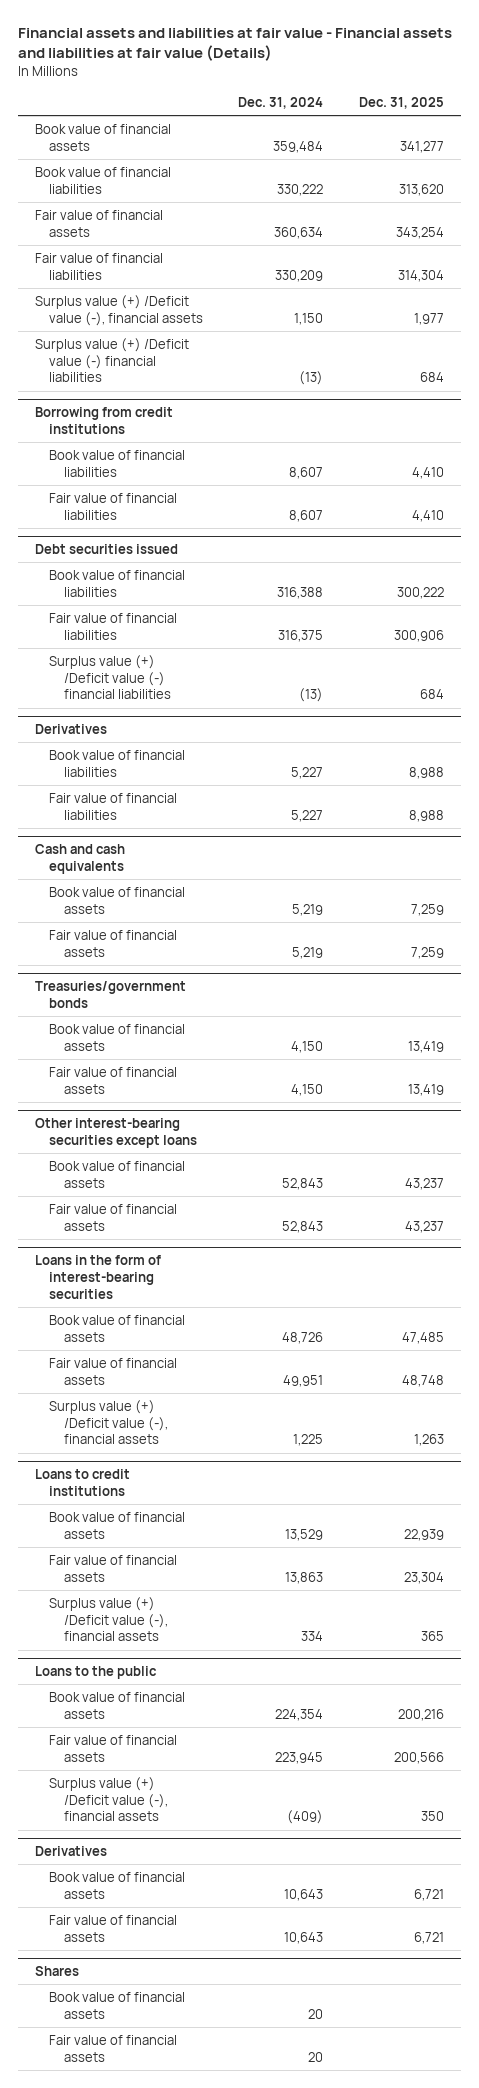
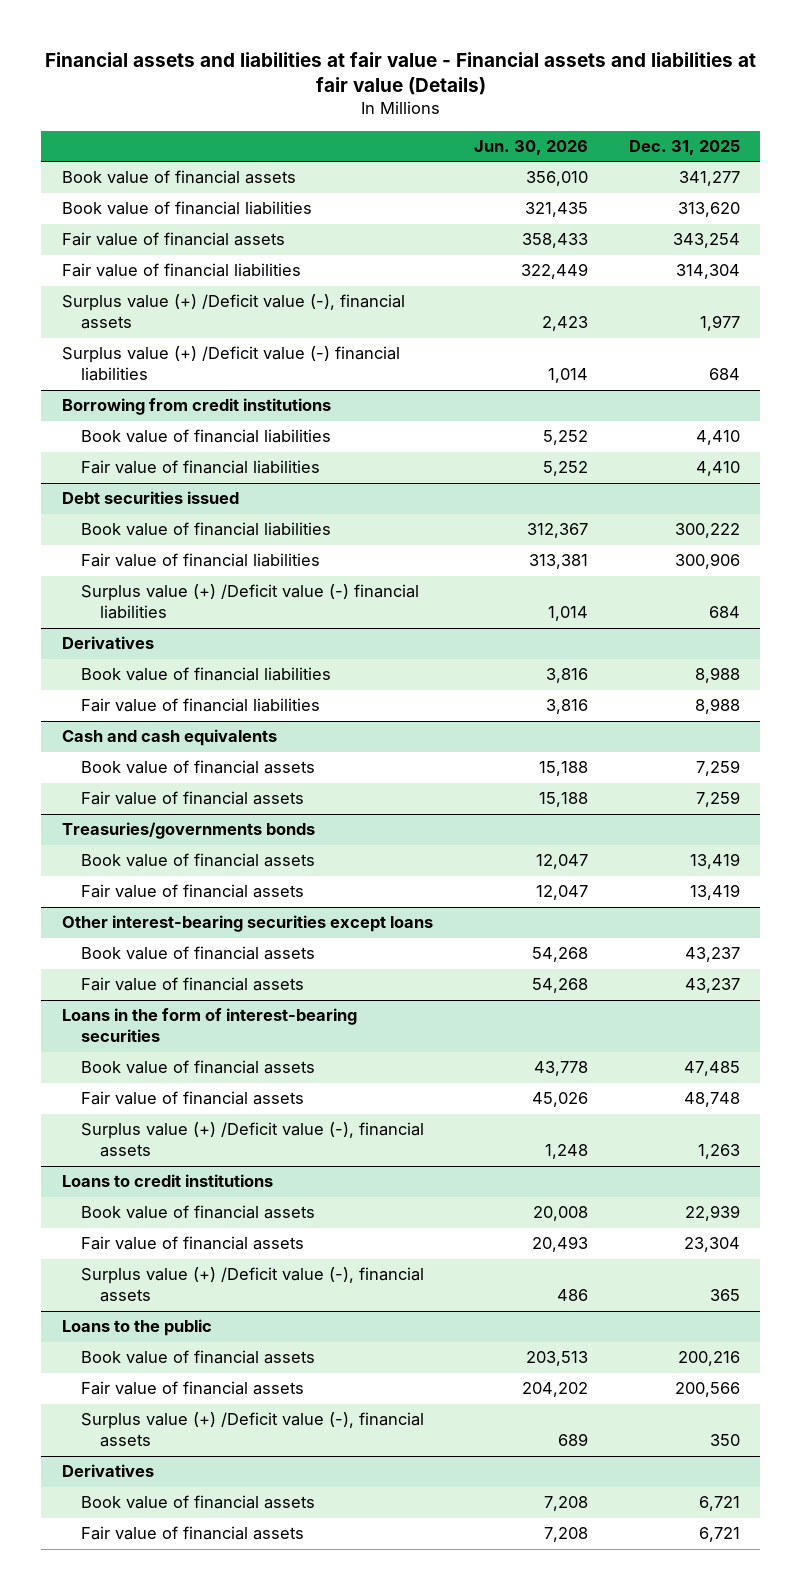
- | Dec. 31, 2024 | Dec. 31, 2025
+ | Jun. 30, 2026 | Dec. 31, 2025
- Treasuries/government bonds
+ Treasuries/governments bonds
- Shares
- Book value of financial assets | 20 |
- Fair value of financial assets | 20 |

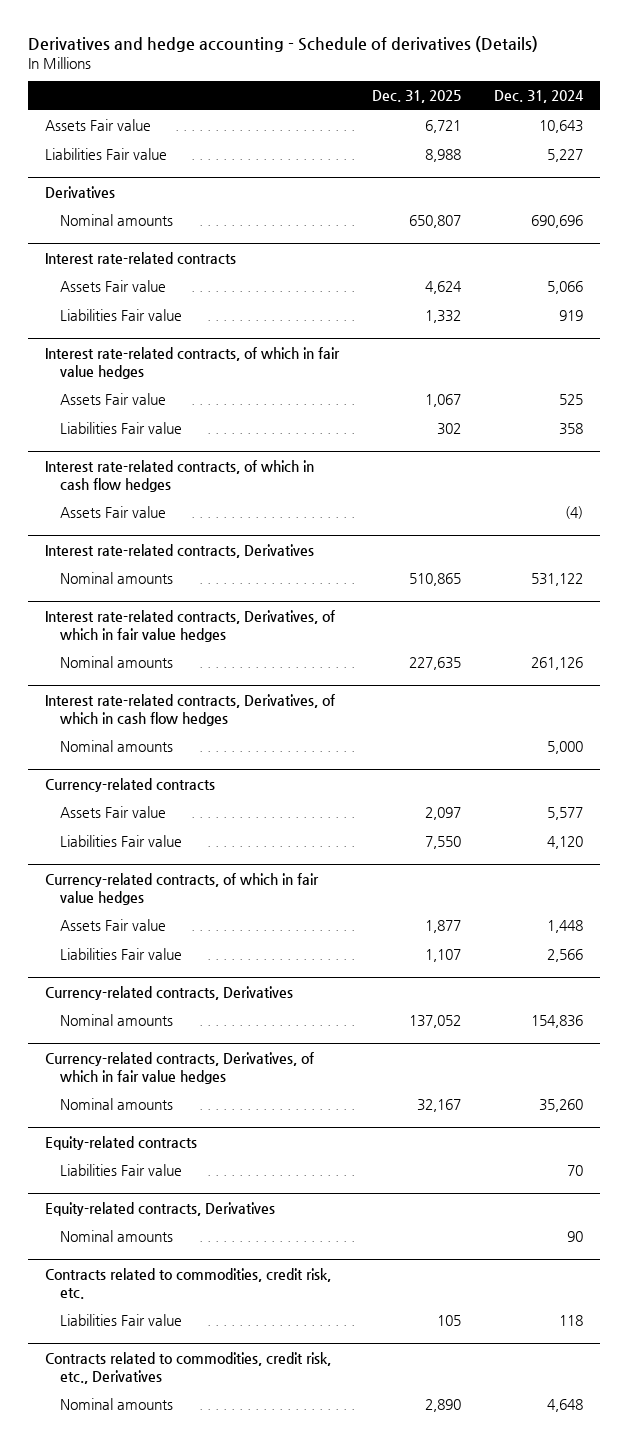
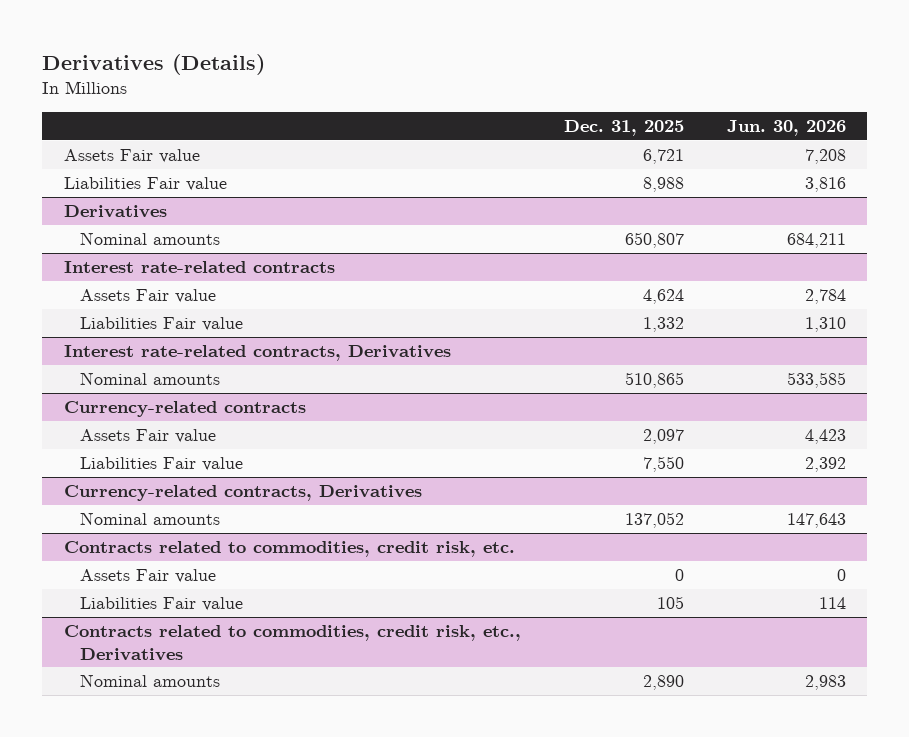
- Derivatives and hedge accounting - Schedule of derivatives (Details)
+ Derivatives (Details)
- | Dec. 31, 2025 | Dec. 31, 2024
+ | Dec. 31, 2025 | Jun. 30, 2026
- Interest rate-related contracts, of which in fair value hedges
- Assets Fair value | 1,067 | 525
- Liabilities Fair value | 302 | 358
- Interest rate-related contracts, of which in cash flow hedges
- Assets Fair value | | (4)
- Interest rate-related contracts, Derivatives, of which in fair value hedges
- Nominal amounts | 227,635 | 261,126
- Interest rate-related contracts, Derivatives, of which in cash flow hedges
- Nominal amounts | | 5,000
- Currency-related contracts, of which in fair value hedges
- Assets Fair value | 1,877 | 1,448
- Liabilities Fair value | 1,107 | 2,566
- Currency-related contracts, Derivatives, of which in fair value hedges
- Nominal amounts | 32,167 | 35,260
- Equity-related contracts
- Liabilities Fair value | | 70
- Equity-related contracts, Derivatives
- Nominal amounts | | 90
@ Contracts related to commodities, credit risk, etc.
+ Assets Fair value | 0 | 0

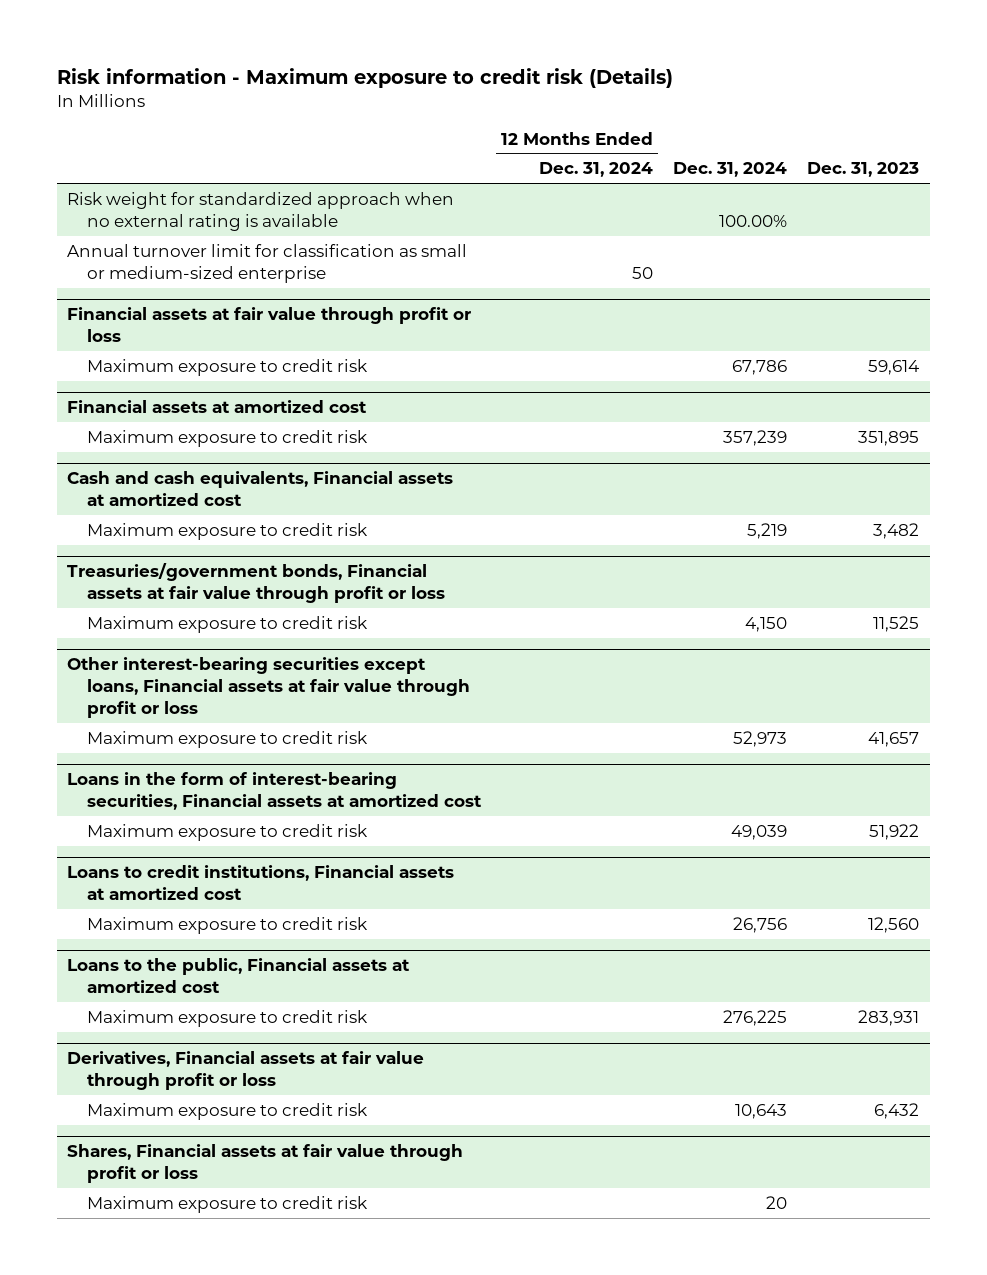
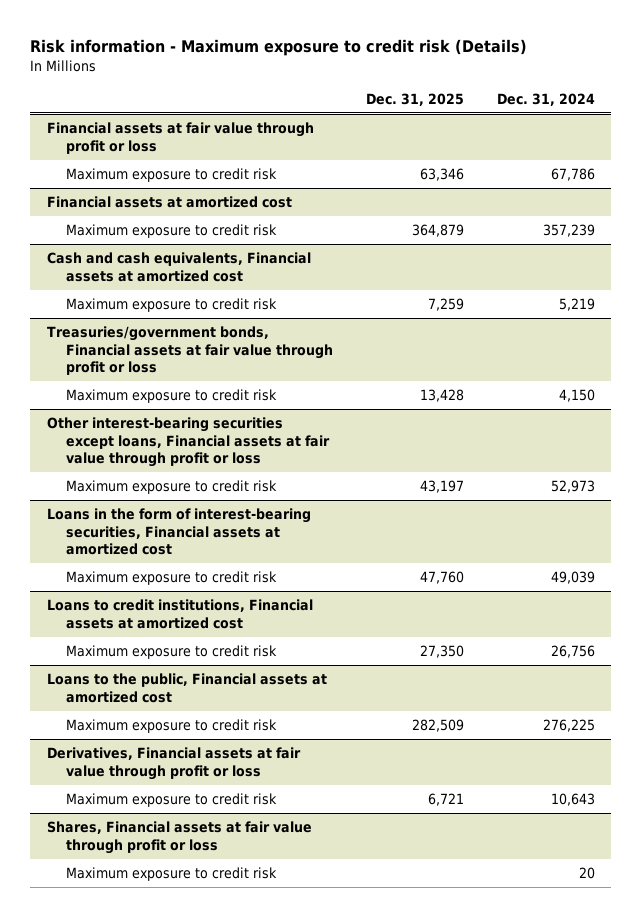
- | 12 Months Ended Dec. 31, 2024 | Dec. 31, 2024 | Dec. 31, 2023
+ | Dec. 31, 2025 | Dec. 31, 2024
- Risk weight for standardized approach when no external rating is available | | 100.00% |
- Annual turnover limit for classification as small or medium-sized enterprise | 50 | |

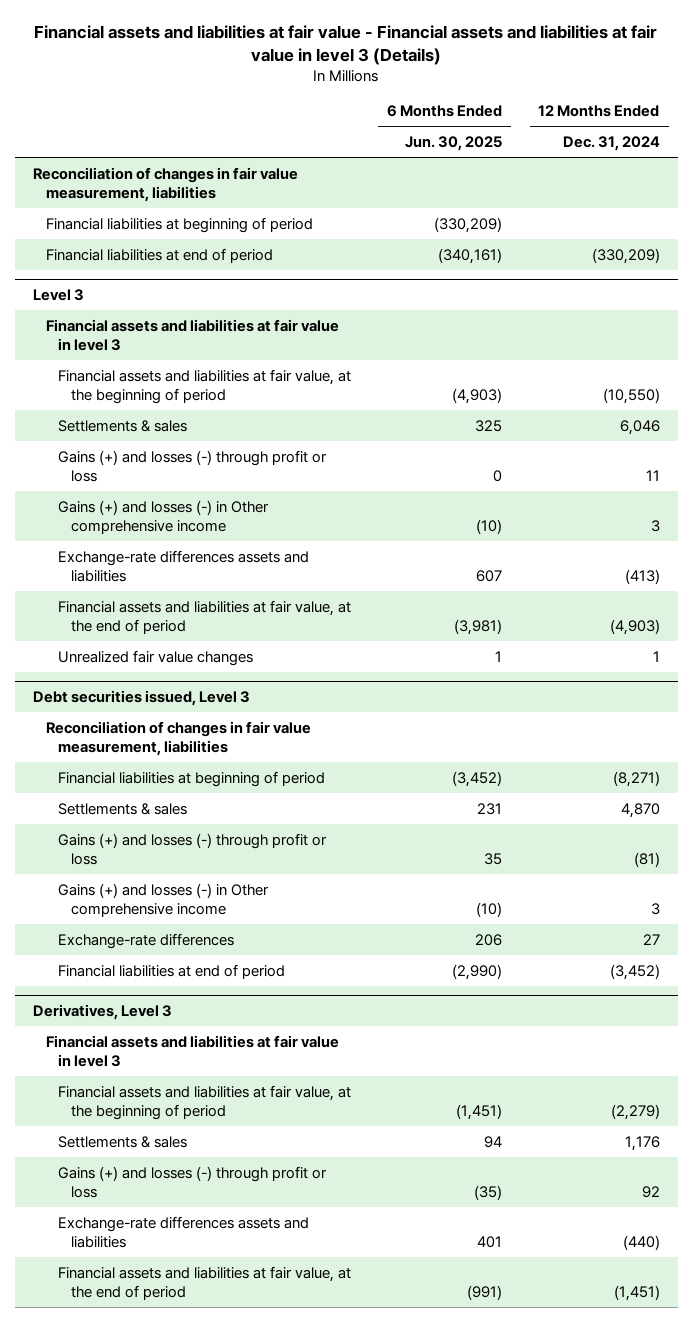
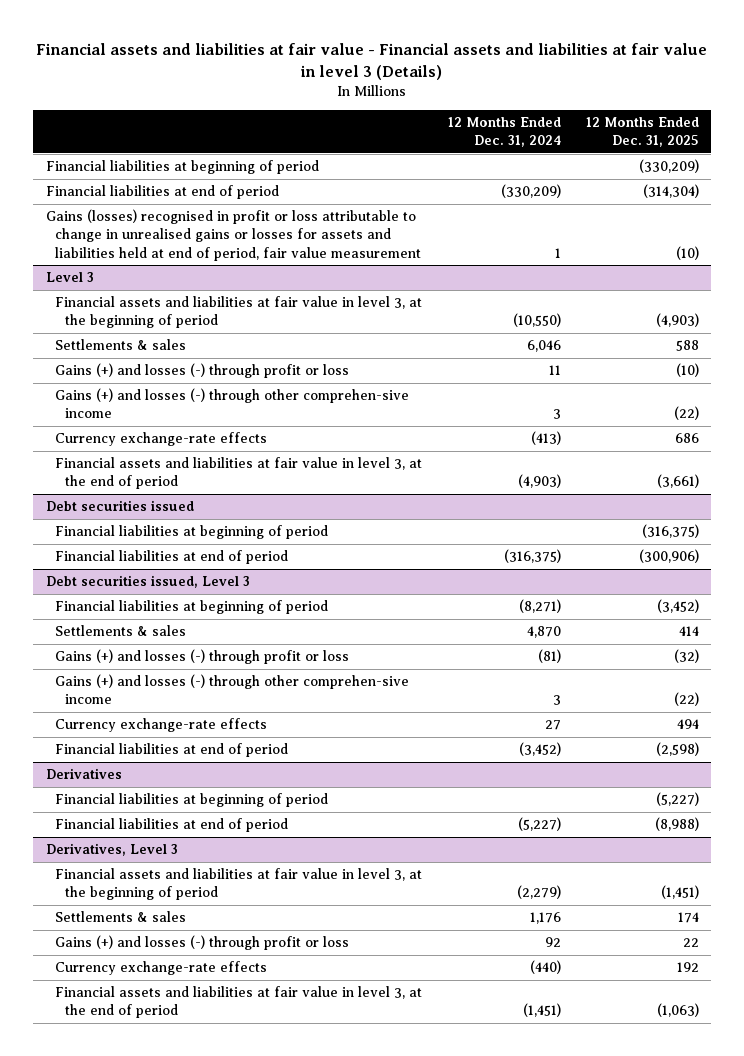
- | 6 Months Ended Jun. 30, 2025 | 12 Months Ended Dec. 31, 2024
+ | 12 Months Ended Dec. 31, 2024 | 12 Months Ended Dec. 31, 2025
- Reconciliation of changes in fair value measurement, liabilities
+ Gains (losses) recognised in profit or loss attributable to change in unrealised gains or losses for assets and liabilities held at end of period, fair value measurement | 1 | (10)
@ Level 3
- Financial assets and liabilities at fair value in level 3
- Financial assets and liabilities at fair value, at the beginning of period | (4,903) | (10,550)
+ Financial assets and liabilities at fair value in level 3, at the beginning of period | (10,550) | (4,903)
- Gains (+) and losses (-) in Other comprehensive income | (10) | 3
- Exchange-rate differences assets and liabilities | 607 | (413)
- Financial assets and liabilities at fair value, at the end of period | (3,981) | (4,903)
- Unrealized fair value changes | 1 | 1
+ Gains (+) and losses (-) through other comprehen-sive income | 3 | (22)
+ Currency exchange-rate effects | (413) | 686
+ Financial assets and liabilities at fair value in level 3, at the end of period | (4,903) | (3,661)
+ Debt securities issued
+ Financial liabilities at beginning of period | | (316,375)
+ Financial liabilities at end of period | (316,375) | (300,906)
@ Debt securities issued, Level 3
- Reconciliation of changes in fair value measurement, liabilities
- Gains (+) and losses (-) in Other comprehensive income | (10) | 3
- Exchange-rate differences | 206 | 27
+ Gains (+) and losses (-) through other comprehen-sive income | 3 | (22)
+ Currency exchange-rate effects | 27 | 494
+ Derivatives
+ Financial liabilities at beginning of period | | (5,227)
+ Financial liabilities at end of period | (5,227) | (8,988)
@ Derivatives, Level 3
- Financial assets and liabilities at fair value in level 3
- Financial assets and liabilities at fair value, at the beginning of period | (1,451) | (2,279)
+ Financial assets and liabilities at fair value in level 3, at the beginning of period | (2,279) | (1,451)
- Exchange-rate differences assets and liabilities | 401 | (440)
- Financial assets and liabilities at fair value, at the end of period | (991) | (1,451)
+ Currency exchange-rate effects | (440) | 192
+ Financial assets and liabilities at fair value in level 3, at the end of period | (1,451) | (1,063)

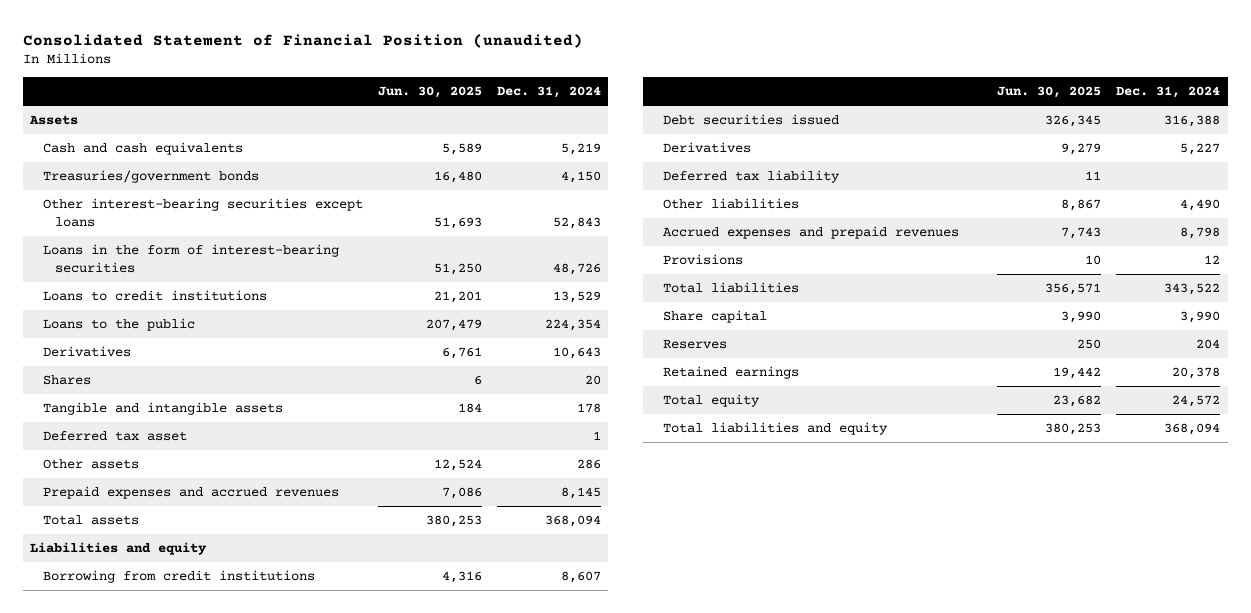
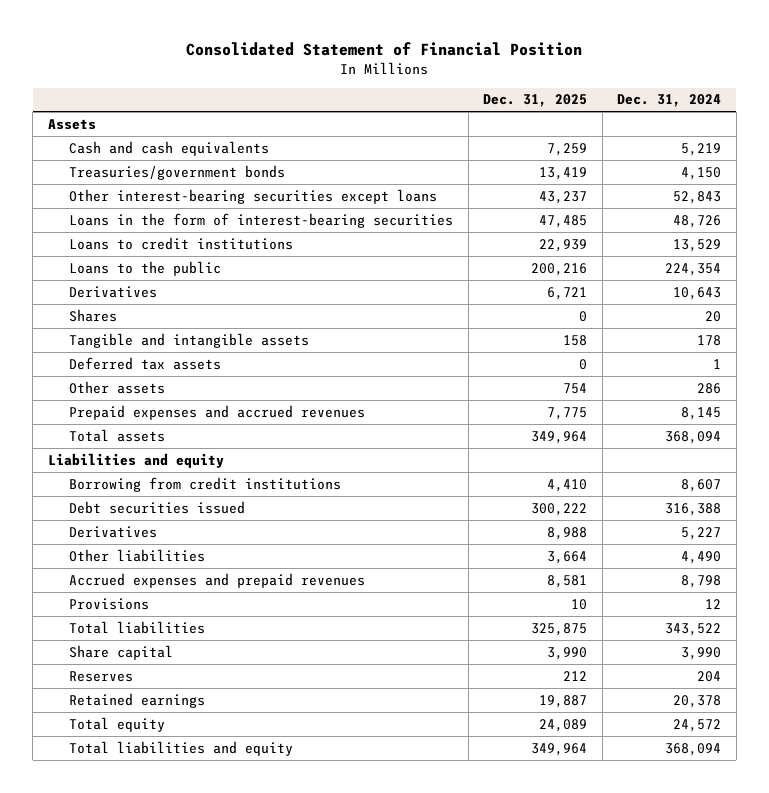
- Consolidated Statement of Financial Position (unaudited)
+ Consolidated Statement of Financial Position
- | Jun. 30, 2025 | Dec. 31, 2024
+ | Dec. 31, 2025 | Dec. 31, 2024
- Deferred tax asset | | 1
+ Deferred tax assets | 0 | 1
- Deferred tax liability | 11 |

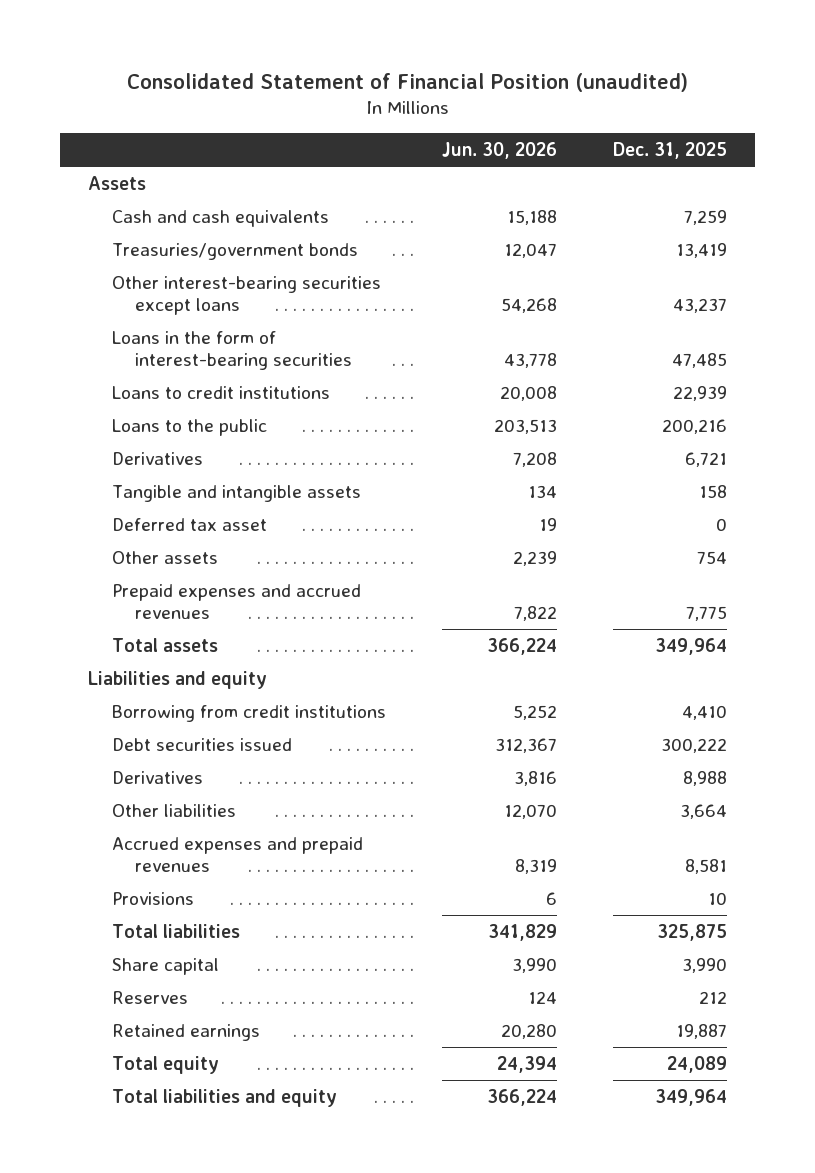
- Consolidated Statement of Financial Position
+ Consolidated Statement of Financial Position (unaudited)
- | Dec. 31, 2025 | Dec. 31, 2024
+ | Jun. 30, 2026 | Dec. 31, 2025
- Shares | 0 | 20
- Deferred tax assets | 0 | 1
+ Deferred tax asset | 19 | 0

